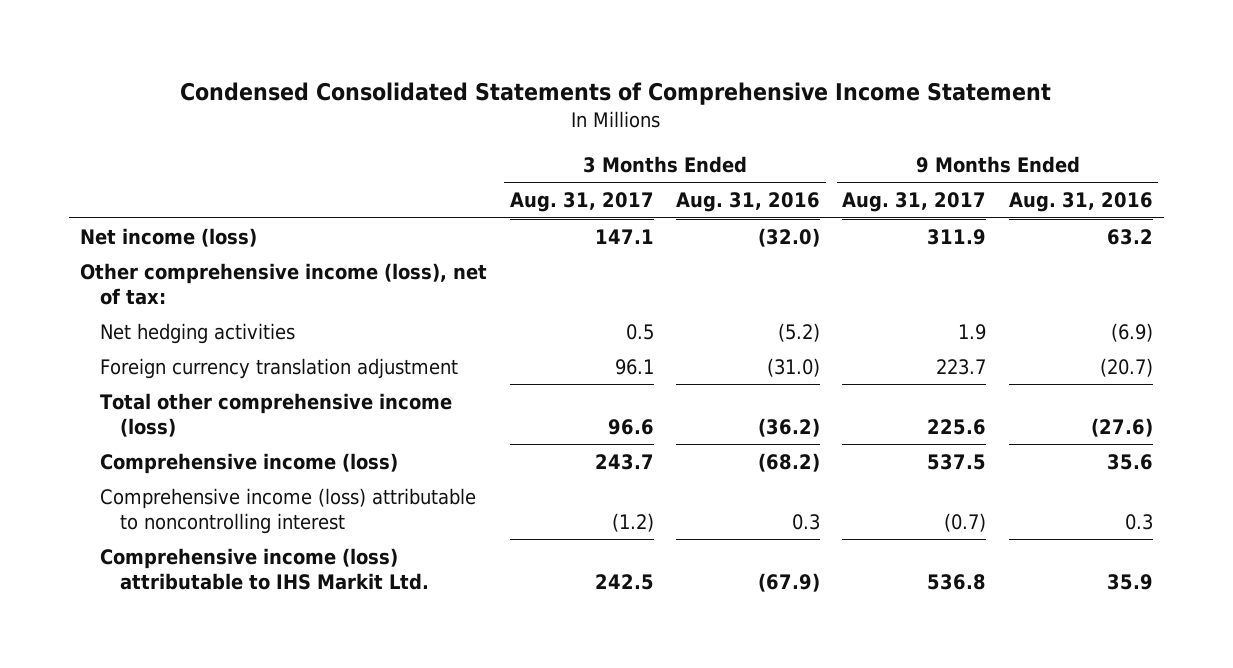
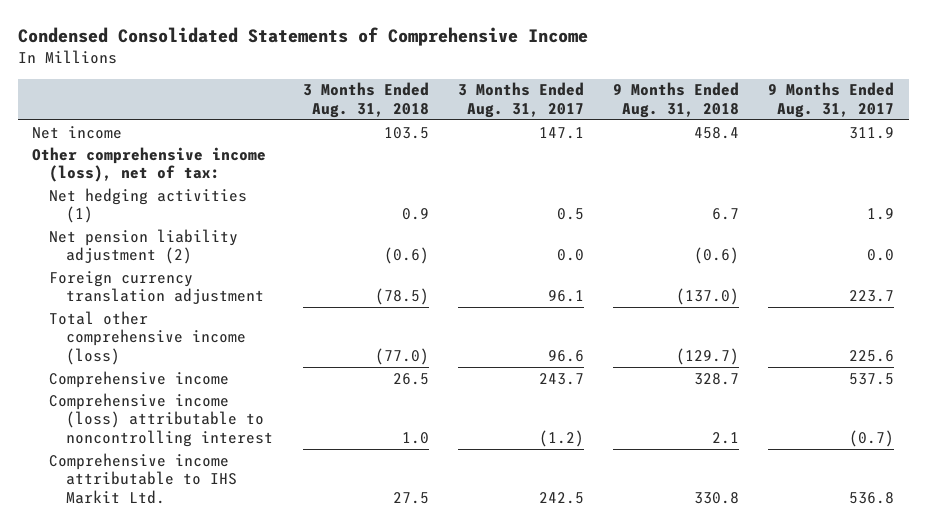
- Condensed Consolidated Statements of Comprehensive Income Statement
+ Condensed Consolidated Statements of Comprehensive Income
- | 3 Months Ended Aug. 31, 2017 | 3 Months Ended Aug. 31, 2016 | 9 Months Ended Aug. 31, 2017 | 9 Months Ended Aug. 31, 2016
+ | 3 Months Ended Aug. 31, 2018 | 3 Months Ended Aug. 31, 2017 | 9 Months Ended Aug. 31, 2018 | 9 Months Ended Aug. 31, 2017
- Net income (loss) | 147.1 | (32.0) | 311.9 | 63.2
+ Net income | 103.5 | 147.1 | 458.4 | 311.9
- Net hedging activities | 0.5 | (5.2) | 1.9 | (6.9)
+ Net hedging activities (1) | 0.9 | 0.5 | 6.7 | 1.9
+ Net pension liability adjustment (2) | (0.6) | 0.0 | (0.6) | 0.0
- Comprehensive income (loss) | 243.7 | (68.2) | 537.5 | 35.6
+ Comprehensive income | 26.5 | 243.7 | 328.7 | 537.5
- Comprehensive income (loss) attributable to IHS Markit Ltd. | 242.5 | (67.9) | 536.8 | 35.9
+ Comprehensive income attributable to IHS Markit Ltd. | 27.5 | 242.5 | 330.8 | 536.8

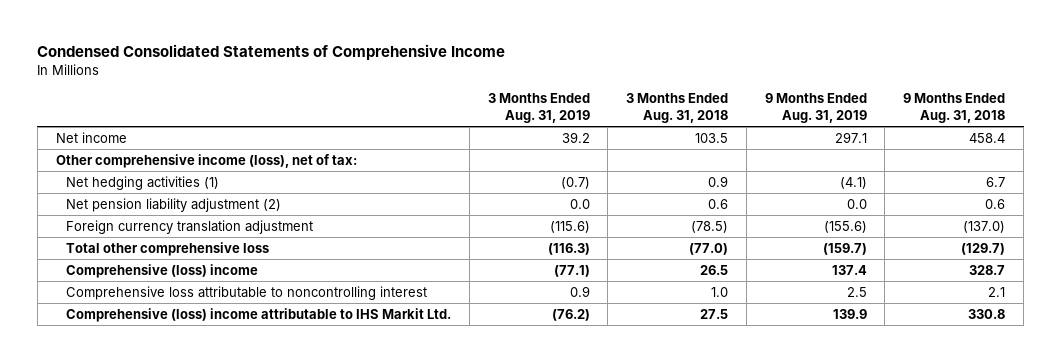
- | 3 Months Ended Aug. 31, 2018 | 3 Months Ended Aug. 31, 2017 | 9 Months Ended Aug. 31, 2018 | 9 Months Ended Aug. 31, 2017
+ | 3 Months Ended Aug. 31, 2019 | 3 Months Ended Aug. 31, 2018 | 9 Months Ended Aug. 31, 2019 | 9 Months Ended Aug. 31, 2018
- Net pension liability adjustment (2) | (0.6) | 0.0 | (0.6) | 0.0
+ Net pension liability adjustment (2) | 0.0 | 0.6 | 0.0 | 0.6
- Total other comprehensive income (loss) | (77.0) | 96.6 | (129.7) | 225.6
- Comprehensive income | 26.5 | 243.7 | 328.7 | 537.5
- Comprehensive income (loss) attributable to noncontrolling interest | 1.0 | (1.2) | 2.1 | (0.7)
- Comprehensive income attributable to IHS Markit Ltd. | 27.5 | 242.5 | 330.8 | 536.8
+ Total other comprehensive loss | (116.3) | (77.0) | (159.7) | (129.7)
+ Comprehensive (loss) income | (77.1) | 26.5 | 137.4 | 328.7
+ Comprehensive loss attributable to noncontrolling interest | 0.9 | 1.0 | 2.5 | 2.1
+ Comprehensive (loss) income attributable to IHS Markit Ltd. | (76.2) | 27.5 | 139.9 | 330.8

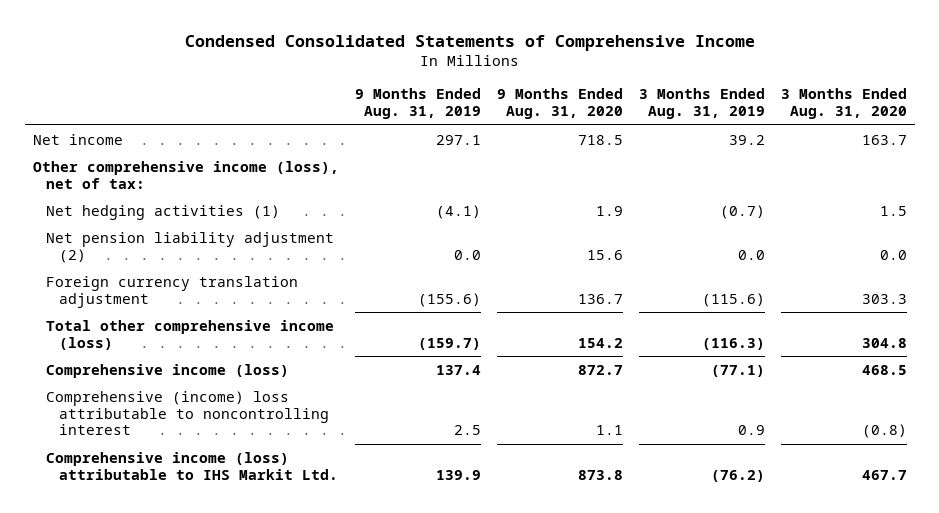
- | 3 Months Ended Aug. 31, 2019 | 3 Months Ended Aug. 31, 2018 | 9 Months Ended Aug. 31, 2019 | 9 Months Ended Aug. 31, 2018
+ | 9 Months Ended Aug. 31, 2019 | 9 Months Ended Aug. 31, 2020 | 3 Months Ended Aug. 31, 2019 | 3 Months Ended Aug. 31, 2020
- Total other comprehensive loss | (116.3) | (77.0) | (159.7) | (129.7)
- Comprehensive (loss) income | (77.1) | 26.5 | 137.4 | 328.7
- Comprehensive loss attributable to noncontrolling interest | 0.9 | 1.0 | 2.5 | 2.1
- Comprehensive (loss) income attributable to IHS Markit Ltd. | (76.2) | 27.5 | 139.9 | 330.8
+ Total other comprehensive income (loss) | (159.7) | 154.2 | (116.3) | 304.8
+ Comprehensive income (loss) | 137.4 | 872.7 | (77.1) | 468.5
+ Comprehensive (income) loss attributable to noncontrolling interest | 2.5 | 1.1 | 0.9 | (0.8)
+ Comprehensive income (loss) attributable to IHS Markit Ltd. | 139.9 | 873.8 | (76.2) | 467.7

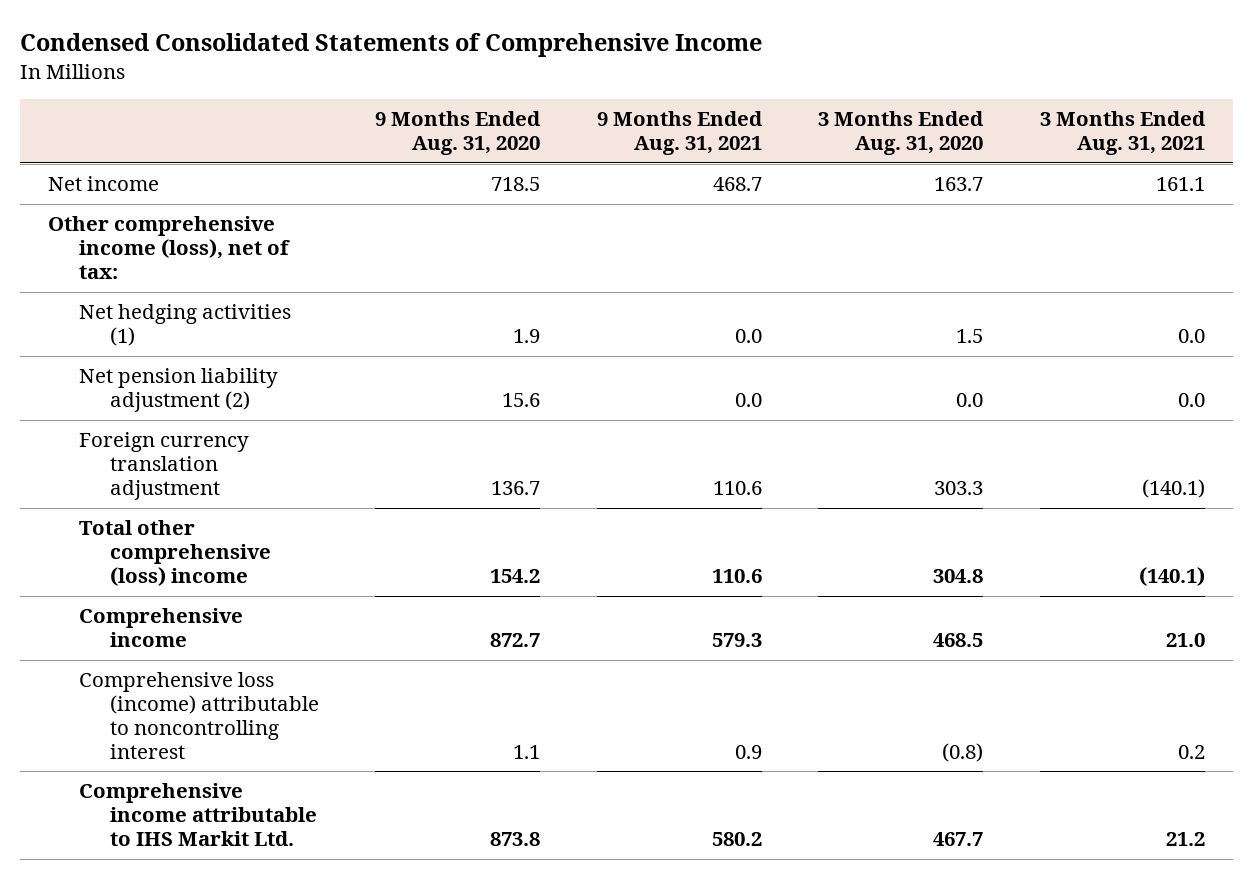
- | 9 Months Ended Aug. 31, 2019 | 9 Months Ended Aug. 31, 2020 | 3 Months Ended Aug. 31, 2019 | 3 Months Ended Aug. 31, 2020
+ | 9 Months Ended Aug. 31, 2020 | 9 Months Ended Aug. 31, 2021 | 3 Months Ended Aug. 31, 2020 | 3 Months Ended Aug. 31, 2021
- Total other comprehensive income (loss) | (159.7) | 154.2 | (116.3) | 304.8
- Comprehensive income (loss) | 137.4 | 872.7 | (77.1) | 468.5
- Comprehensive (income) loss attributable to noncontrolling interest | 2.5 | 1.1 | 0.9 | (0.8)
- Comprehensive income (loss) attributable to IHS Markit Ltd. | 139.9 | 873.8 | (76.2) | 467.7
+ Total other comprehensive (loss) income | 154.2 | 110.6 | 304.8 | (140.1)
+ Comprehensive income | 872.7 | 579.3 | 468.5 | 21.0
+ Comprehensive loss (income) attributable to noncontrolling interest | 1.1 | 0.9 | (0.8) | 0.2
+ Comprehensive income attributable to IHS Markit Ltd. | 873.8 | 580.2 | 467.7 | 21.2

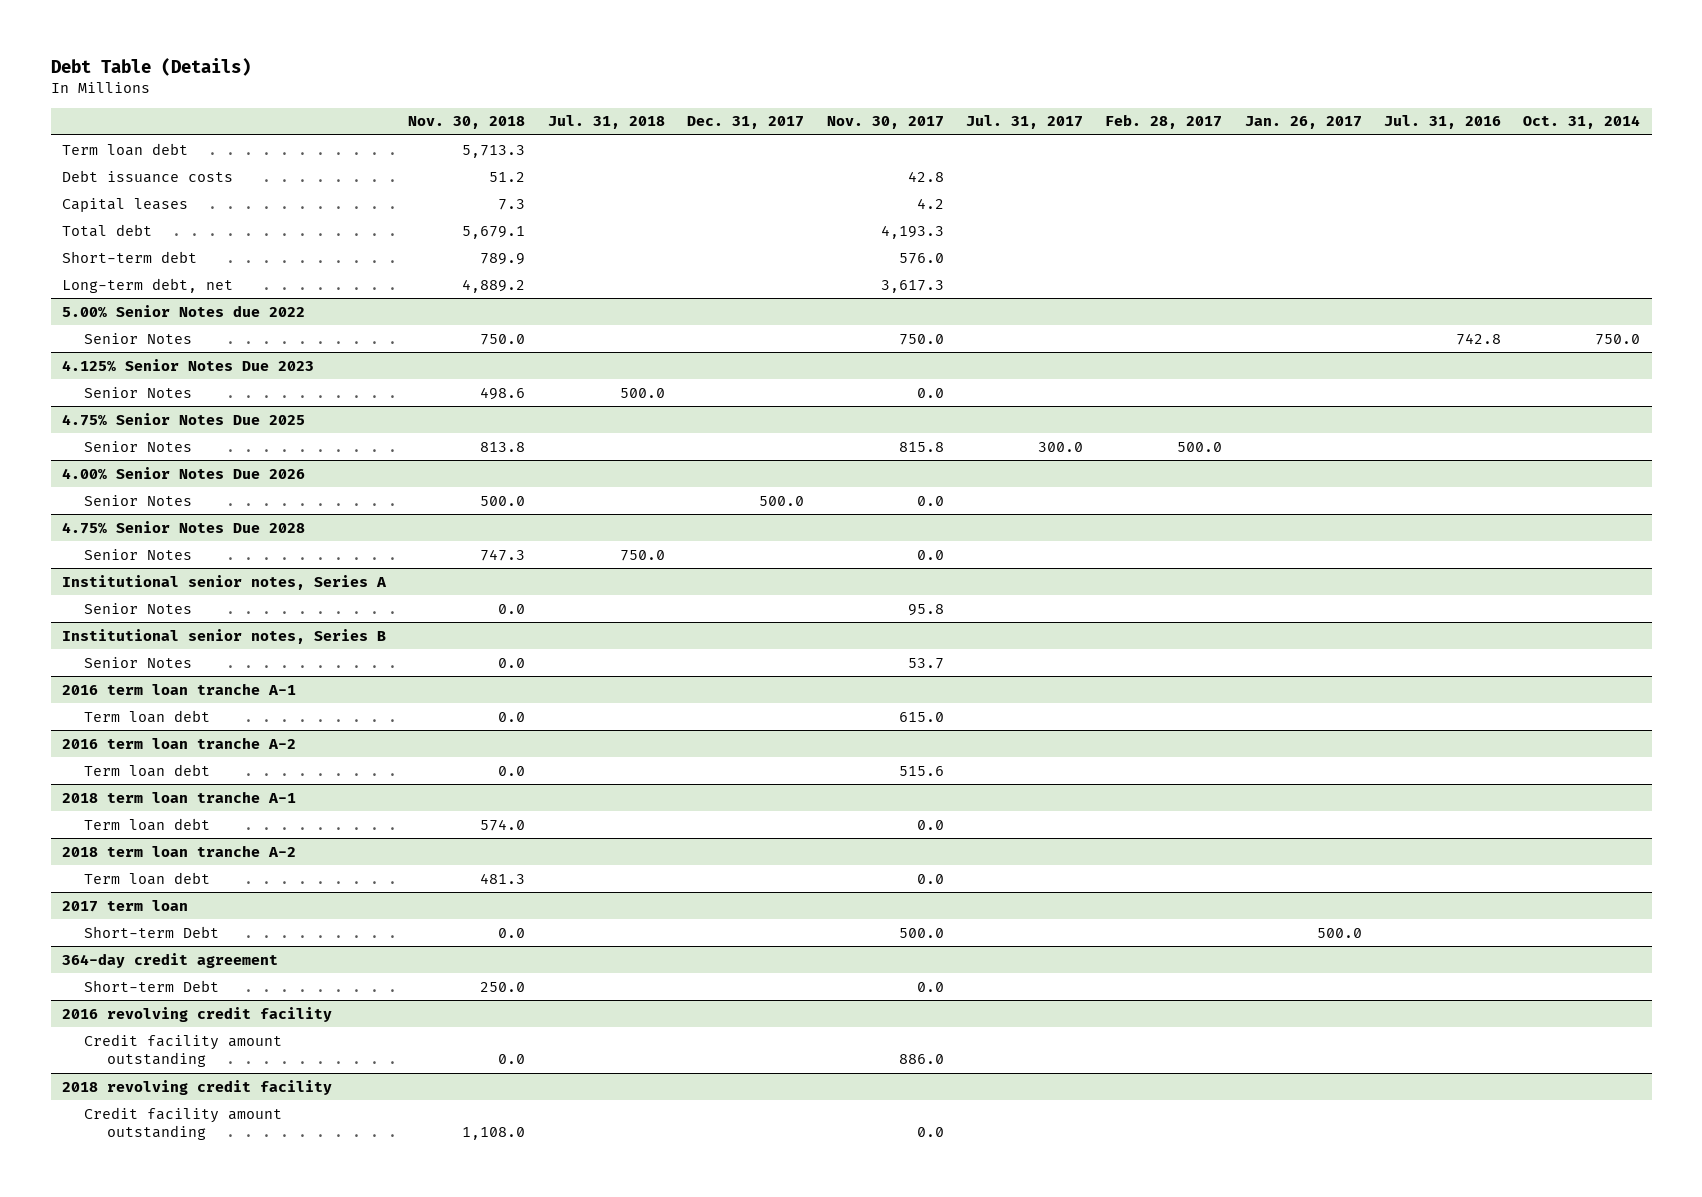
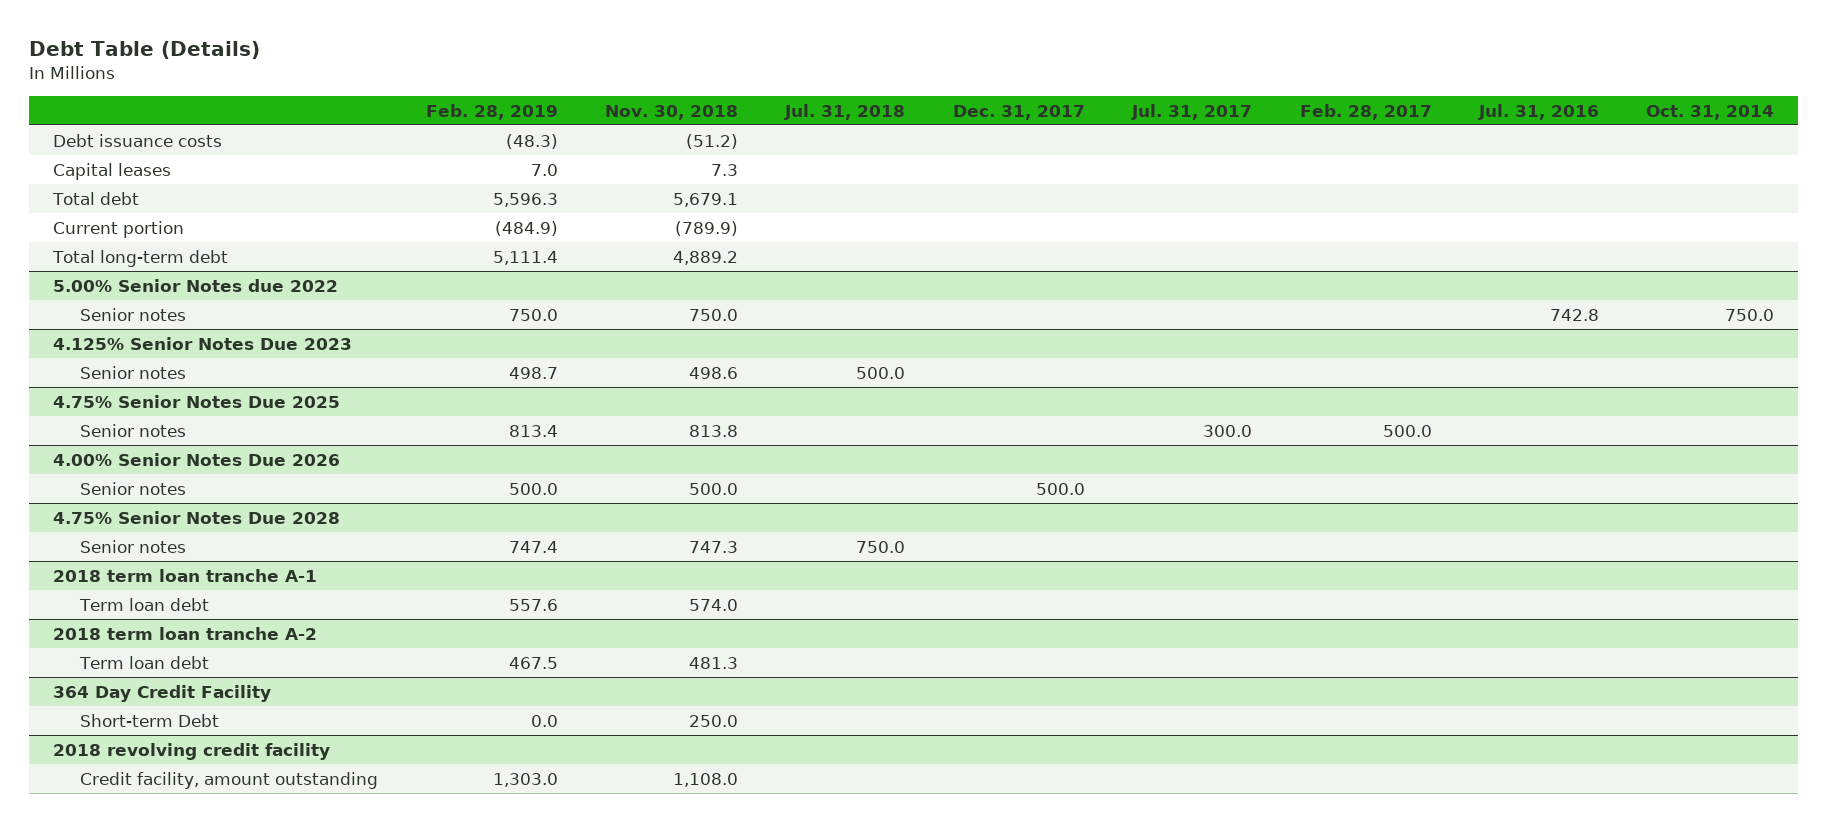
- | Nov. 30, 2018 | Jul. 31, 2018 | Dec. 31, 2017 | Nov. 30, 2017 | Jul. 31, 2017 | Feb. 28, 2017 | Jan. 26, 2017 | Jul. 31, 2016 | Oct. 31, 2014
+ | Feb. 28, 2019 | Nov. 30, 2018 | Jul. 31, 2018 | Dec. 31, 2017 | Jul. 31, 2017 | Feb. 28, 2017 | Jul. 31, 2016 | Oct. 31, 2014
- Term loan debt | 5,713.3 | | | | | | | |
- Debt issuance costs | 51.2 | | | 42.8 | | | | |
+ Debt issuance costs | (48.3) | (51.2) | | | | | |
- Short-term debt | 789.9 | | | 576.0 | | | | |
- Long-term debt, net | 4,889.2 | | | 3,617.3 | | | | |
+ Current portion | (484.9) | (789.9) | | | | | |
+ Total long-term debt | 5,111.4 | 4,889.2 | | | | | |
@ 5.00% Senior Notes due 2022
- Senior Notes | 750.0 | | | 750.0 | | | | 742.8 | 750.0
+ Senior notes | 750.0 | 750.0 | | | | | 742.8 | 750.0
@ 4.125% Senior Notes Due 2023
- Senior Notes | 498.6 | 500.0 | | 0.0 | | | | |
+ Senior notes | 498.7 | 498.6 | 500.0 | | | | |
@ 4.75% Senior Notes Due 2025
- Senior Notes | 813.8 | | | 815.8 | 300.0 | 500.0 | | |
+ Senior notes | 813.4 | 813.8 | | | 300.0 | 500.0 | |
@ 4.00% Senior Notes Due 2026
- Senior Notes | 500.0 | | 500.0 | 0.0 | | | | |
+ Senior notes | 500.0 | 500.0 | | 500.0 | | | |
@ 4.75% Senior Notes Due 2028
- Senior Notes | 747.3 | 750.0 | | 0.0 | | | | |
- Institutional senior notes, Series A
- Senior Notes | 0.0 | | | 95.8 | | | | |
- Institutional senior notes, Series B
- Senior Notes | 0.0 | | | 53.7 | | | | |
- 2016 term loan tranche A-1
- Term loan debt | 0.0 | | | 615.0 | | | | |
- 2016 term loan tranche A-2
- Term loan debt | 0.0 | | | 515.6 | | | | |
@ 4.75% Senior Notes Due 2028
+ Senior notes | 747.4 | 747.3 | 750.0 | | | | |
- 2017 term loan
- Short-term Debt | 0.0 | | | 500.0 | | | 500.0 | |
- 364-day credit agreement
+ 364 Day Credit Facility
- 2016 revolving credit facility
- Credit facility amount outstanding | 0.0 | | | 886.0 | | | | |
@ 2018 revolving credit facility
- Credit facility amount outstanding | 1,108.0 | | | 0.0 | | | | |
+ Credit facility, amount outstanding | 1,303.0 | 1,108.0 | | | | | |

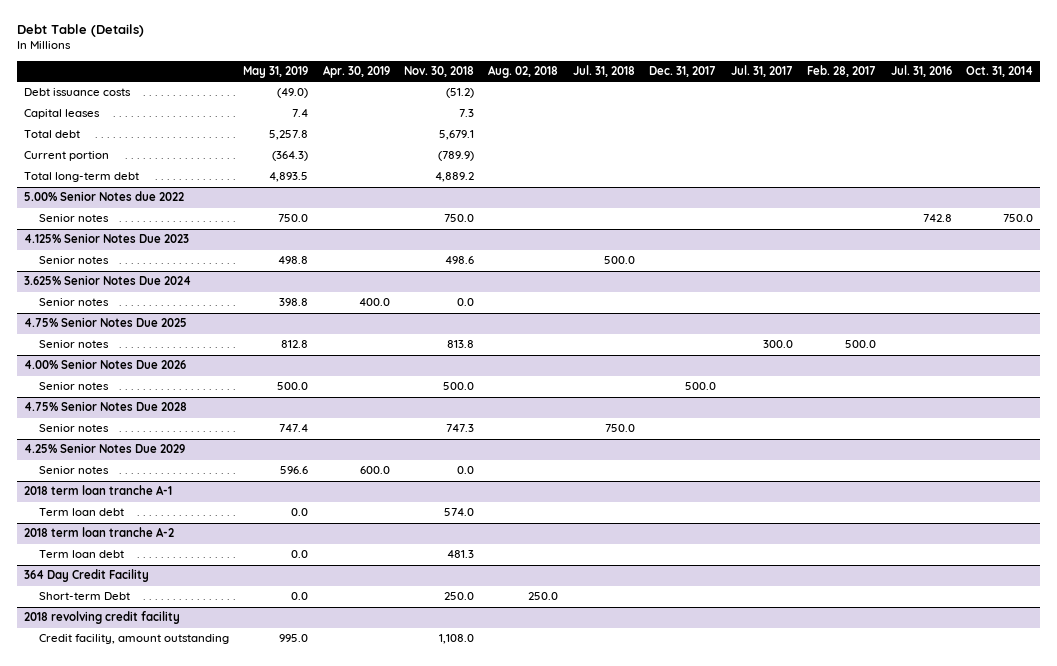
- | Feb. 28, 2019 | Nov. 30, 2018 | Jul. 31, 2018 | Dec. 31, 2017 | Jul. 31, 2017 | Feb. 28, 2017 | Jul. 31, 2016 | Oct. 31, 2014
+ | May 31, 2019 | Apr. 30, 2019 | Nov. 30, 2018 | Aug. 02, 2018 | Jul. 31, 2018 | Dec. 31, 2017 | Jul. 31, 2017 | Feb. 28, 2017 | Jul. 31, 2016 | Oct. 31, 2014
+ 3.625% Senior Notes Due 2024
+ Senior notes | 398.8 | 400.0 | 0.0 | | | | | | |
+ 4.25% Senior Notes Due 2029
+ Senior notes | 596.6 | 600.0 | 0.0 | | | | | | |

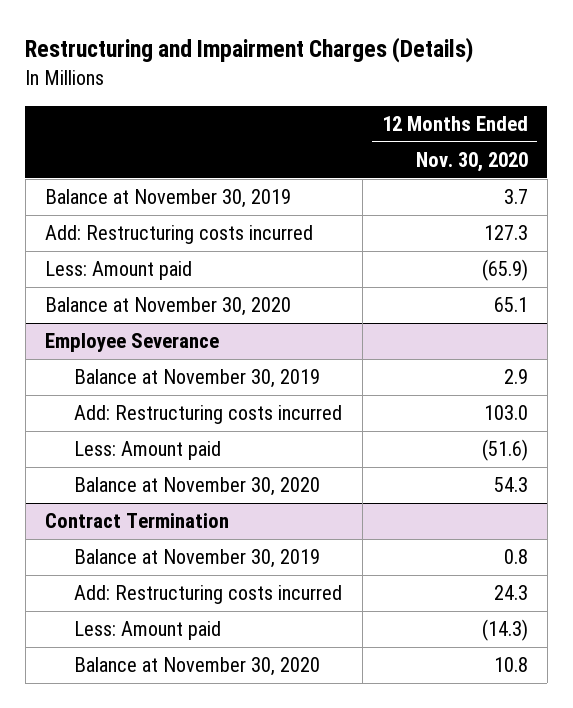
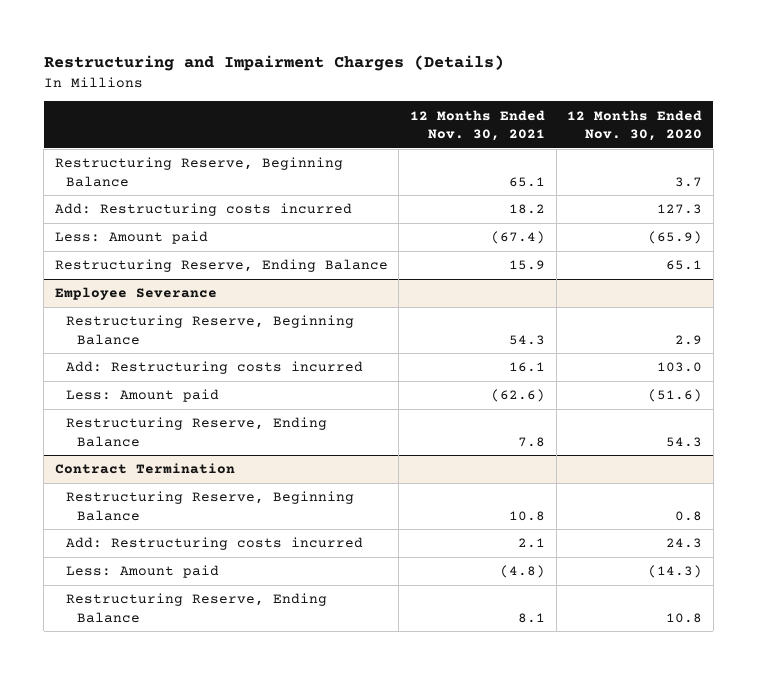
- | 12 Months Ended Nov. 30, 2020
+ | 12 Months Ended Nov. 30, 2021 | 12 Months Ended Nov. 30, 2020
- Balance at November 30, 2019 | 3.7
+ Restructuring Reserve, Beginning Balance | 65.1 | 3.7
- Balance at November 30, 2020 | 65.1
+ Restructuring Reserve, Ending Balance | 15.9 | 65.1
@ Employee Severance
- Balance at November 30, 2019 | 2.9
+ Restructuring Reserve, Beginning Balance | 54.3 | 2.9
- Balance at November 30, 2020 | 54.3
+ Restructuring Reserve, Ending Balance | 7.8 | 54.3
@ Contract Termination
- Balance at November 30, 2019 | 0.8
+ Restructuring Reserve, Beginning Balance | 10.8 | 0.8
- Balance at November 30, 2020 | 10.8
+ Restructuring Reserve, Ending Balance | 8.1 | 10.8

